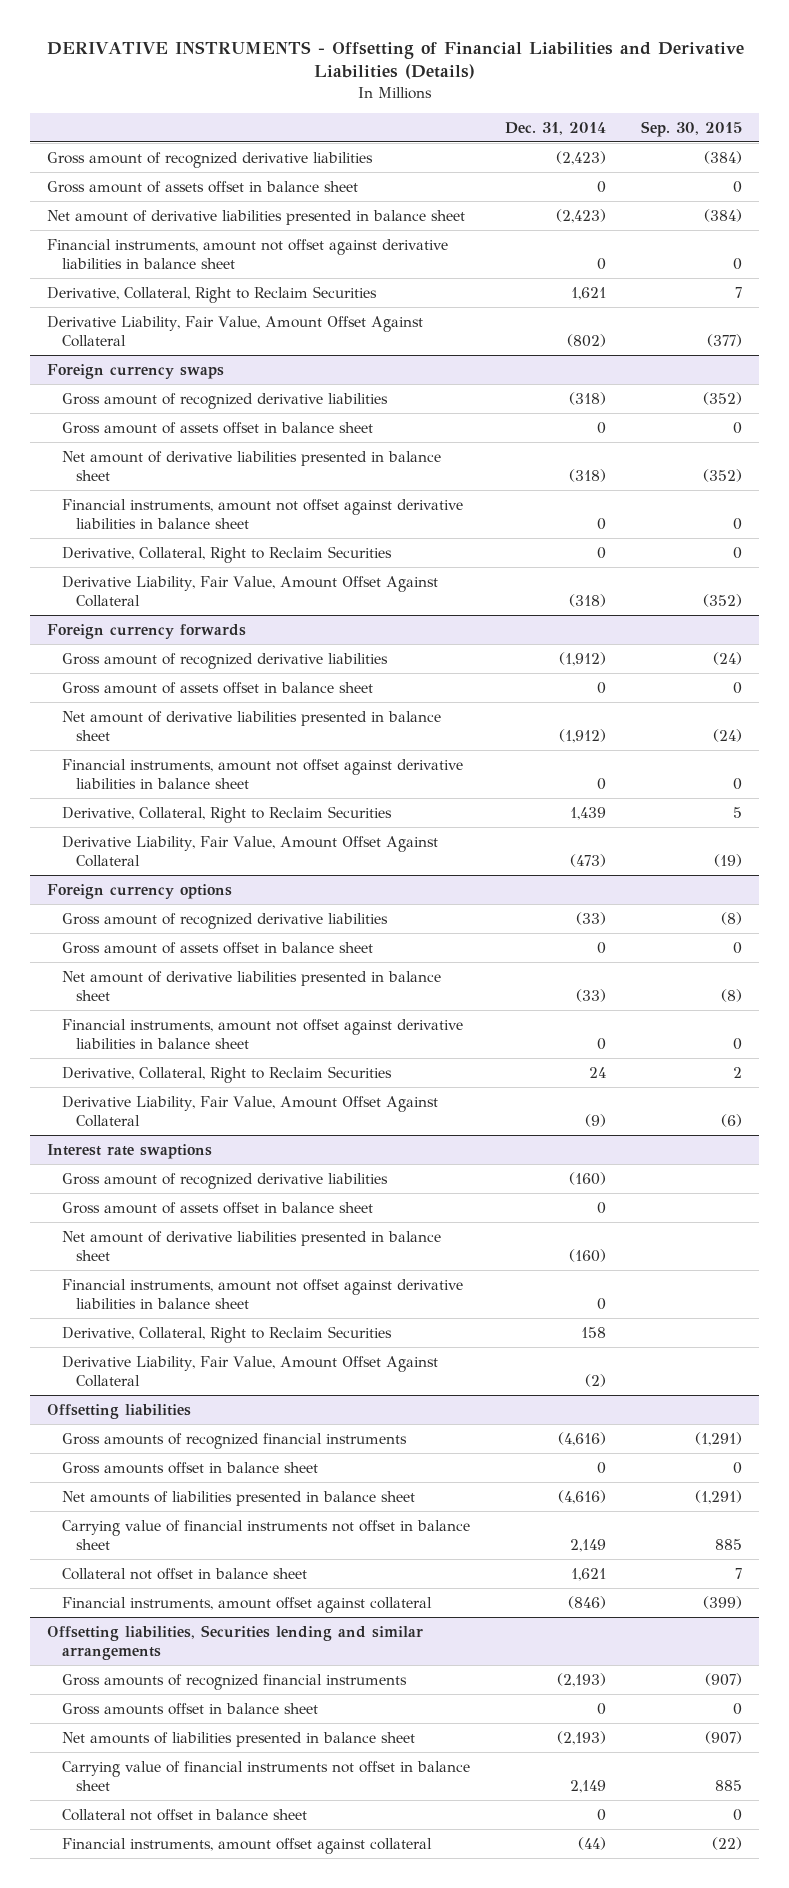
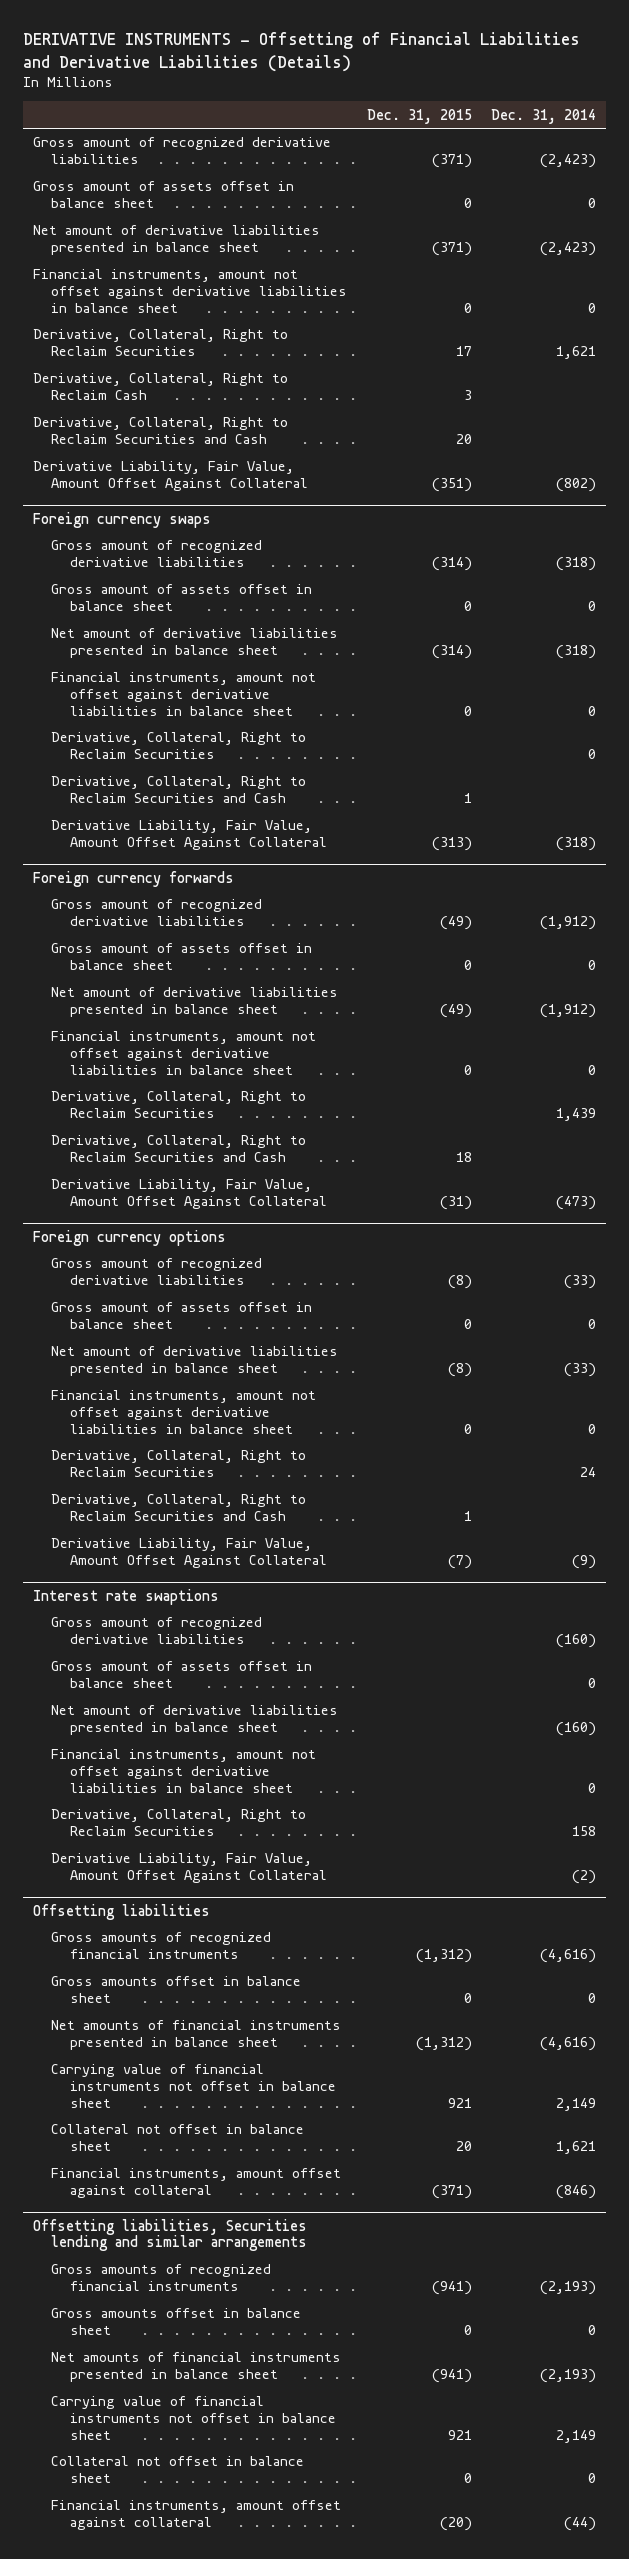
- | Dec. 31, 2014 | Sep. 30, 2015
+ | Dec. 31, 2015 | Dec. 31, 2014
+ Derivative, Collateral, Right to Reclaim Cash | 3 |
+ Derivative, Collateral, Right to Reclaim Securities and Cash | 20 |
@ Foreign currency swaps
+ Derivative, Collateral, Right to Reclaim Securities and Cash | 1 |
@ Foreign currency forwards
+ Derivative, Collateral, Right to Reclaim Securities and Cash | 18 |
@ Foreign currency options
+ Derivative, Collateral, Right to Reclaim Securities and Cash | 1 |
@ Offsetting liabilities
- Net amounts of liabilities presented in balance sheet | (4,616) | (1,291)
+ Net amounts of financial instruments presented in balance sheet | (1,312) | (4,616)
@ Offsetting liabilities, Securities lending and similar arrangements
- Net amounts of liabilities presented in balance sheet | (2,193) | (907)
+ Net amounts of financial instruments presented in balance sheet | (941) | (2,193)

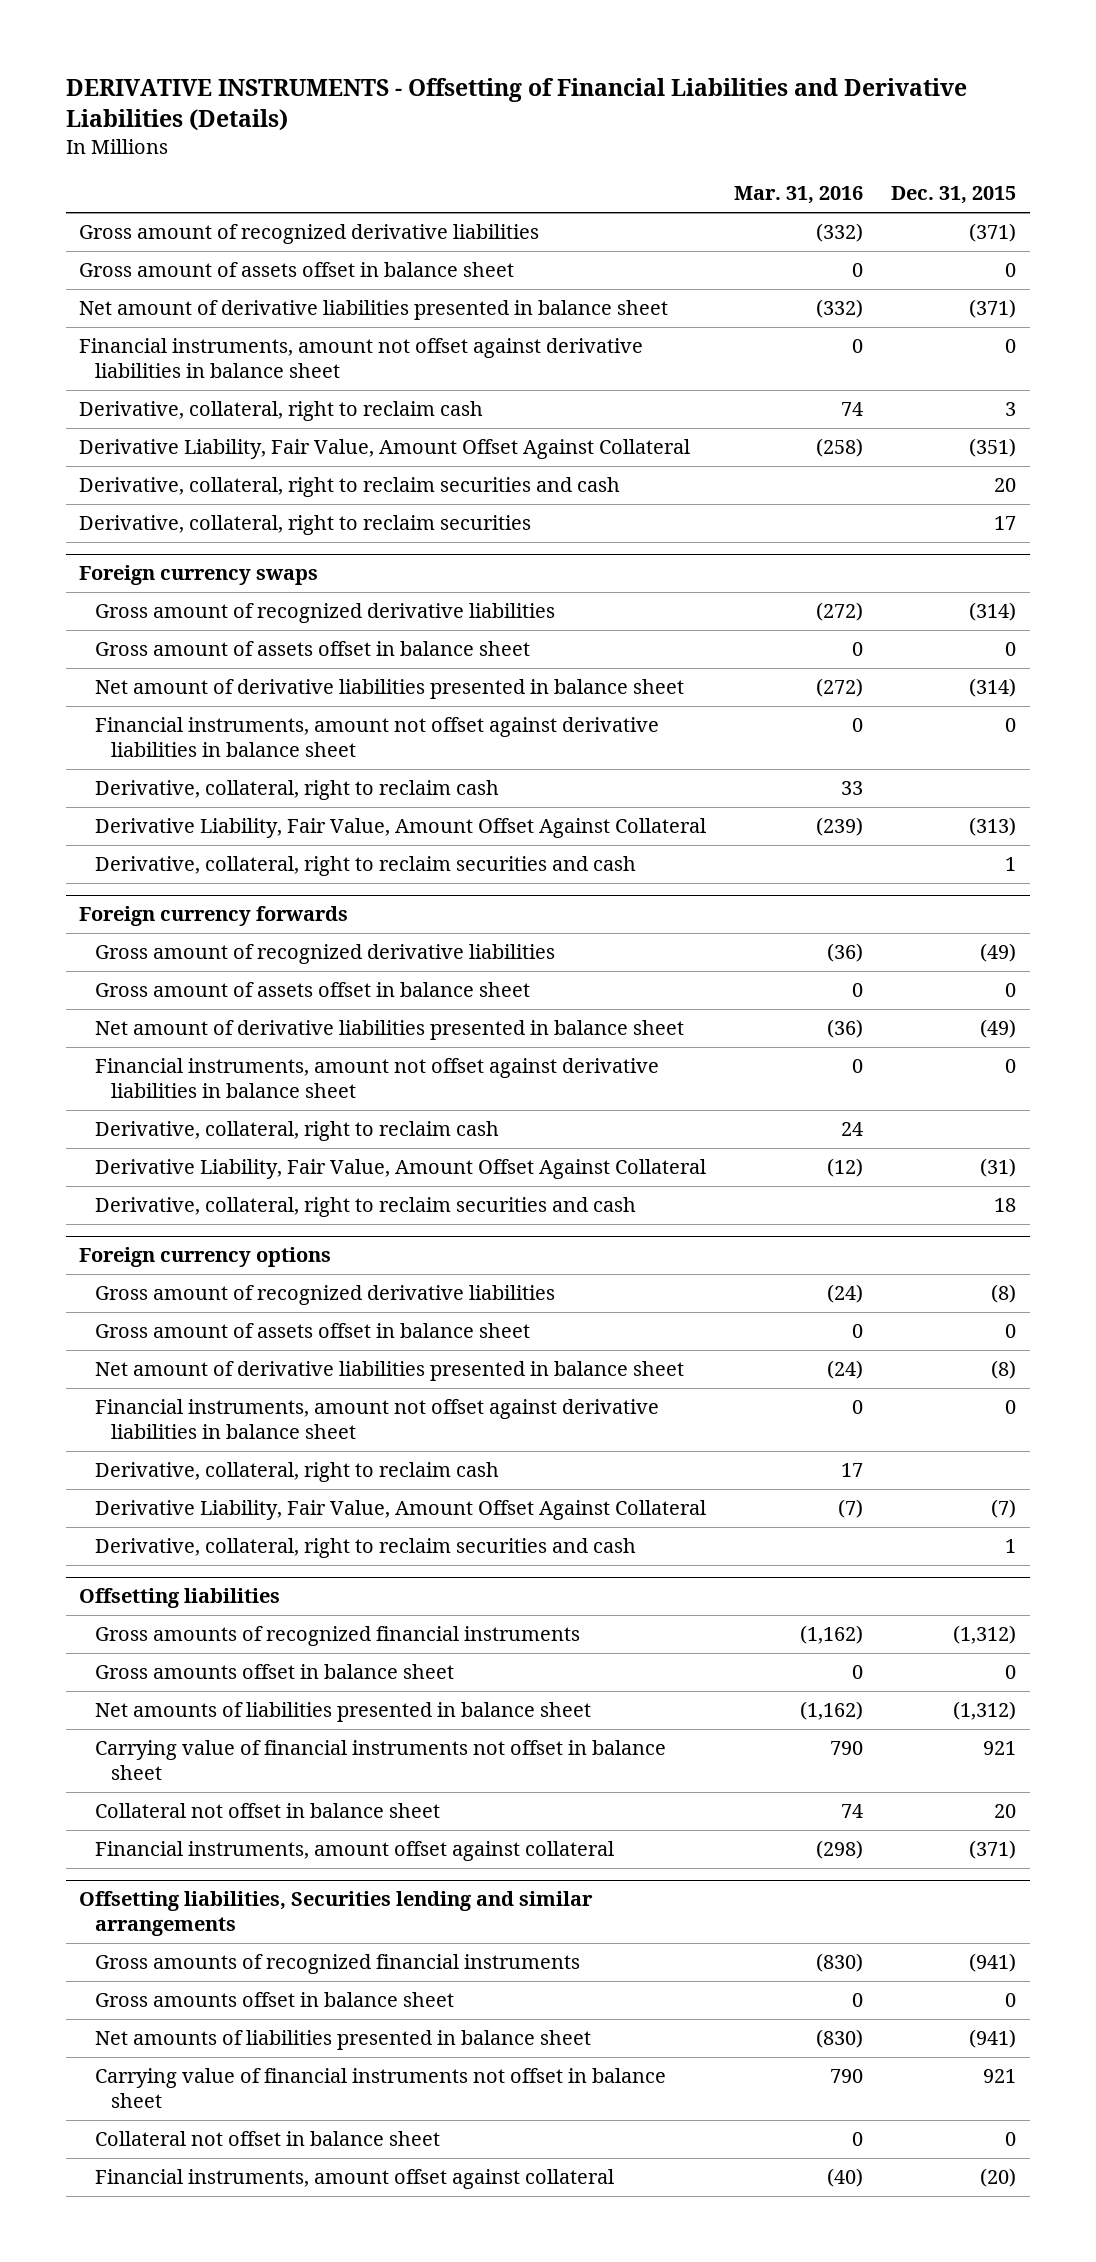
- | Dec. 31, 2015 | Dec. 31, 2014
+ | Mar. 31, 2016 | Dec. 31, 2015
- Derivative, Collateral, Right to Reclaim Securities | 17 | 1,621
- Derivative, Collateral, Right to Reclaim Cash | 3 |
- Derivative, Collateral, Right to Reclaim Securities and Cash | 20 |
+ Derivative, collateral, right to reclaim cash | 74 | 3
+ Derivative, collateral, right to reclaim securities and cash | | 20
+ Derivative, collateral, right to reclaim securities | | 17
@ Foreign currency swaps
- Derivative, Collateral, Right to Reclaim Securities | | 0
- Derivative, Collateral, Right to Reclaim Securities and Cash | 1 |
+ Derivative, collateral, right to reclaim cash | 33 |
+ Derivative, collateral, right to reclaim securities and cash | | 1
@ Foreign currency forwards
- Derivative, Collateral, Right to Reclaim Securities | | 1,439
- Derivative, Collateral, Right to Reclaim Securities and Cash | 18 |
+ Derivative, collateral, right to reclaim cash | 24 |
+ Derivative, collateral, right to reclaim securities and cash | | 18
@ Foreign currency options
- Derivative, Collateral, Right to Reclaim Securities | | 24
- Derivative, Collateral, Right to Reclaim Securities and Cash | 1 |
+ Derivative, collateral, right to reclaim cash | 17 |
- Interest rate swaptions
- Gross amount of recognized derivative liabilities | | (160)
- Gross amount of assets offset in balance sheet | | 0
- Net amount of derivative liabilities presented in balance sheet | | (160)
- Financial instruments, amount not offset against derivative liabilities in balance sheet | | 0
- Derivative, Collateral, Right to Reclaim Securities | | 158
- Derivative Liability, Fair Value, Amount Offset Against Collateral | | (2)
@ Foreign currency options
+ Derivative, collateral, right to reclaim securities and cash | | 1
@ Offsetting liabilities
- Net amounts of financial instruments presented in balance sheet | (1,312) | (4,616)
+ Net amounts of liabilities presented in balance sheet | (1,162) | (1,312)
@ Offsetting liabilities, Securities lending and similar arrangements
- Net amounts of financial instruments presented in balance sheet | (941) | (2,193)
+ Net amounts of liabilities presented in balance sheet | (830) | (941)

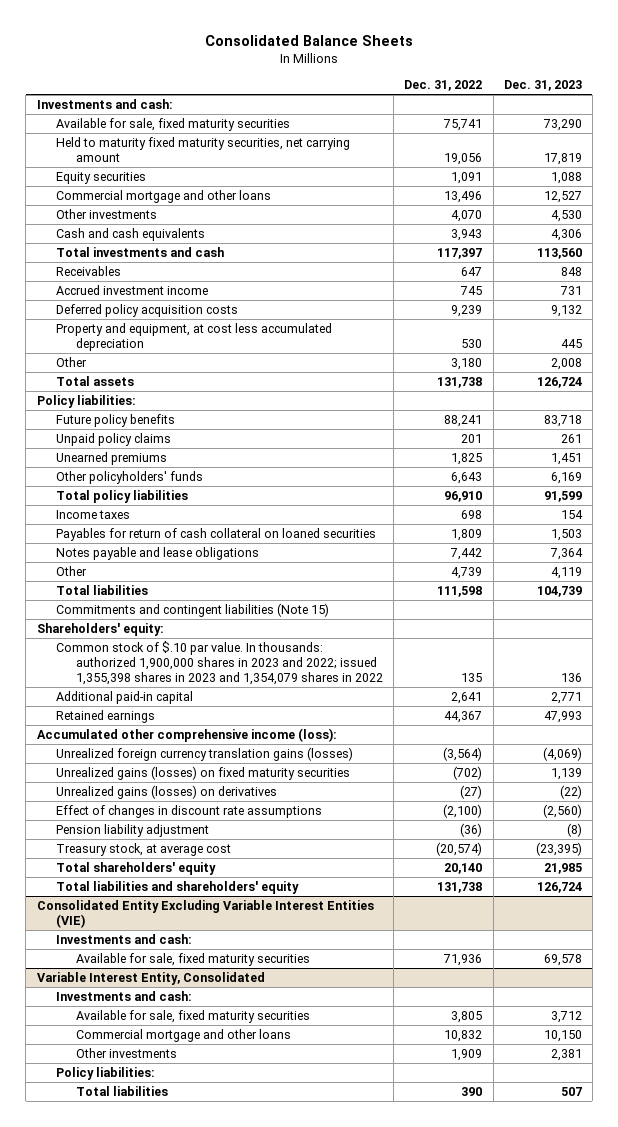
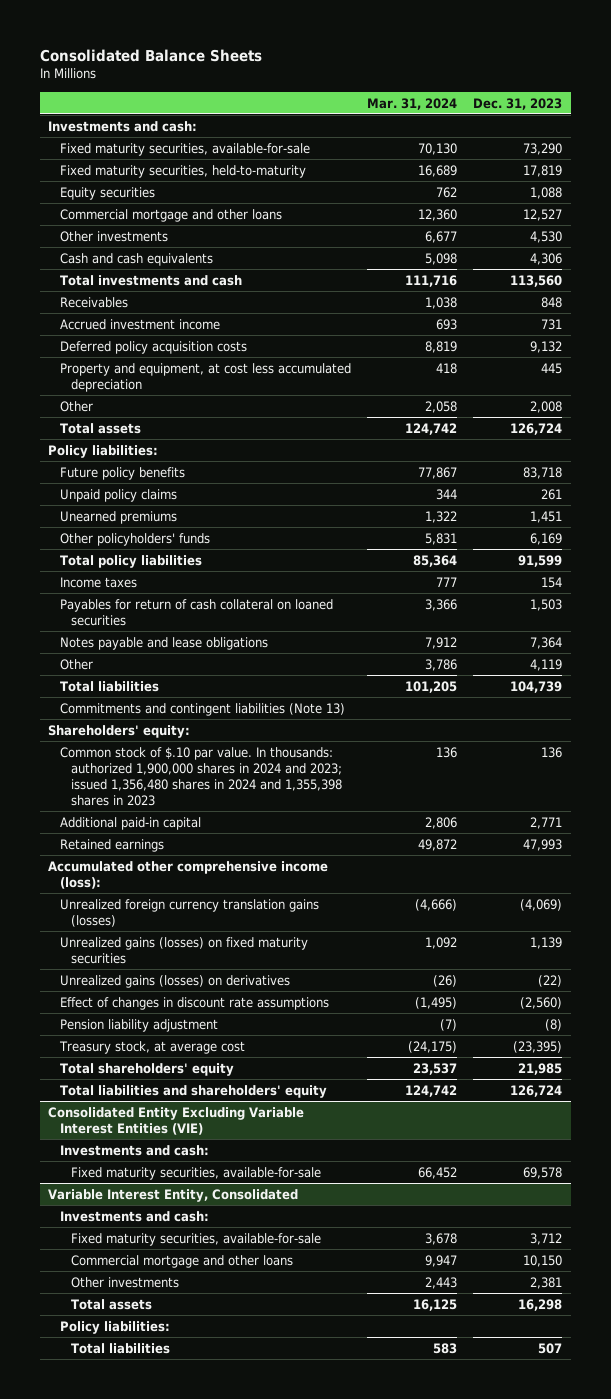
- | Dec. 31, 2022 | Dec. 31, 2023
+ | Mar. 31, 2024 | Dec. 31, 2023
- Available for sale, fixed maturity securities | 75,741 | 73,290
- Held to maturity fixed maturity securities, net carrying amount | 19,056 | 17,819
+ Fixed maturity securities, available-for-sale | 70,130 | 73,290
+ Fixed maturity securities, held-to-maturity | 16,689 | 17,819
- Commitments and contingent liabilities (Note 15)
+ Commitments and contingent liabilities (Note 13)
- Common stock of $.10 par value. In thousands: authorized 1,900,000 shares in 2023 and 2022; issued 1,355,398 shares in 2023 and 1,354,079 shares in 2022 | 135 | 136
+ Common stock of $.10 par value. In thousands: authorized 1,900,000 shares in 2024 and 2023; issued 1,356,480 shares in 2024 and 1,355,398 shares in 2023 | 136 | 136
@ Consolidated Entity Excluding Variable Interest Entities (VIE)
- Available for sale, fixed maturity securities | 71,936 | 69,578
+ Fixed maturity securities, available-for-sale | 66,452 | 69,578
@ Variable Interest Entity, Consolidated
- Available for sale, fixed maturity securities | 3,805 | 3,712
+ Fixed maturity securities, available-for-sale | 3,678 | 3,712
+ Total assets | 16,125 | 16,298

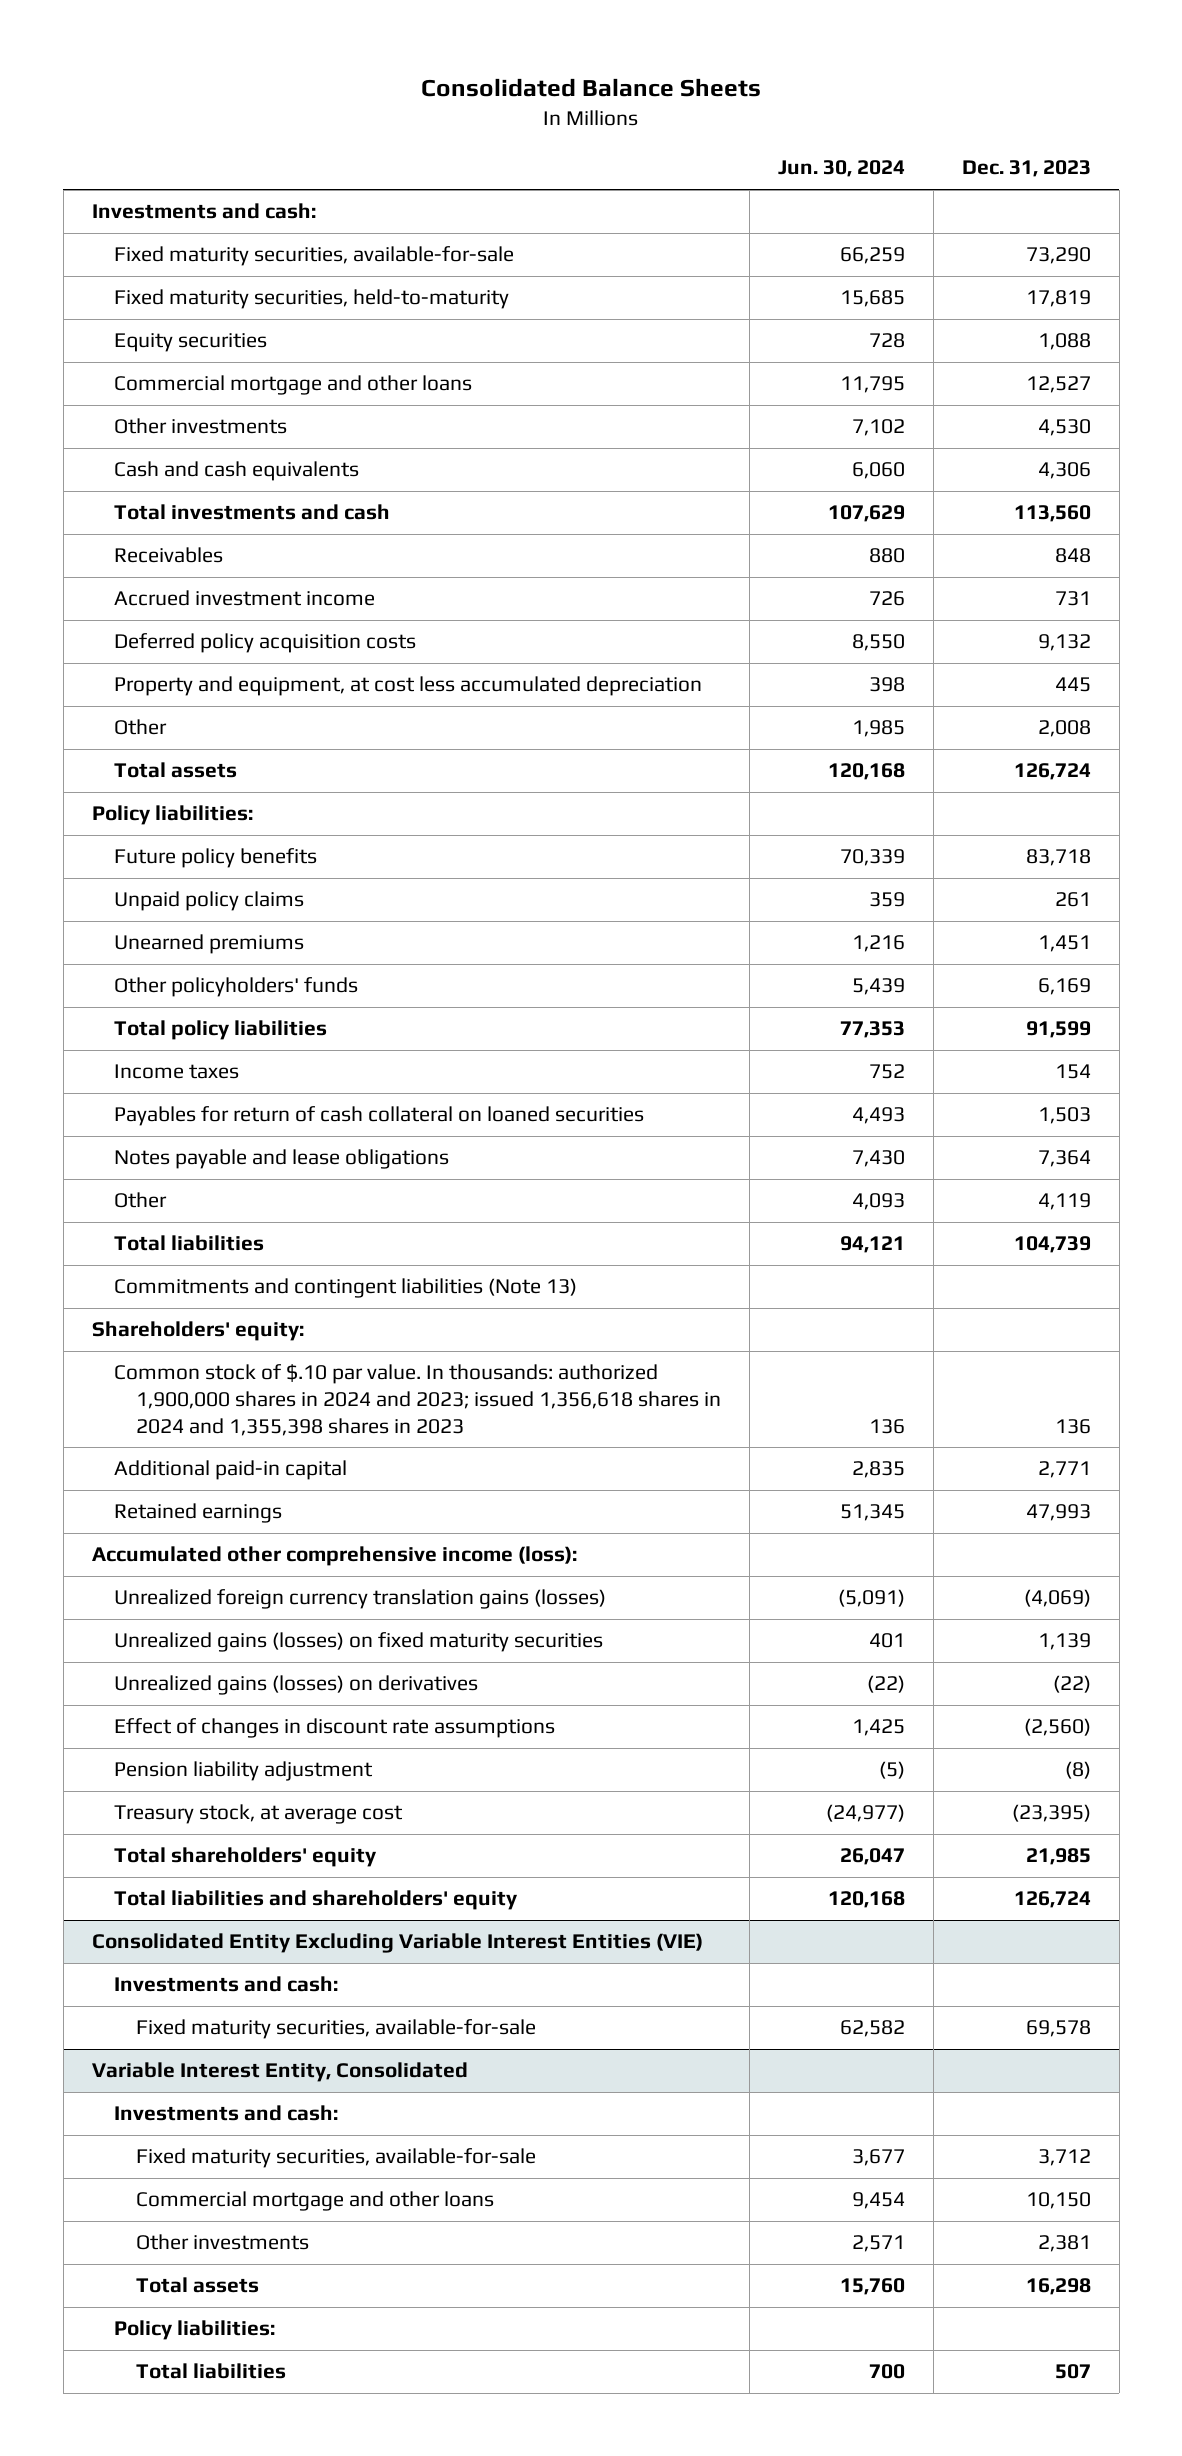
- | Mar. 31, 2024 | Dec. 31, 2023
+ | Jun. 30, 2024 | Dec. 31, 2023
- Common stock of $.10 par value. In thousands: authorized 1,900,000 shares in 2024 and 2023; issued 1,356,480 shares in 2024 and 1,355,398 shares in 2023 | 136 | 136
+ Common stock of $.10 par value. In thousands: authorized 1,900,000 shares in 2024 and 2023; issued 1,356,618 shares in 2024 and 1,355,398 shares in 2023 | 136 | 136

